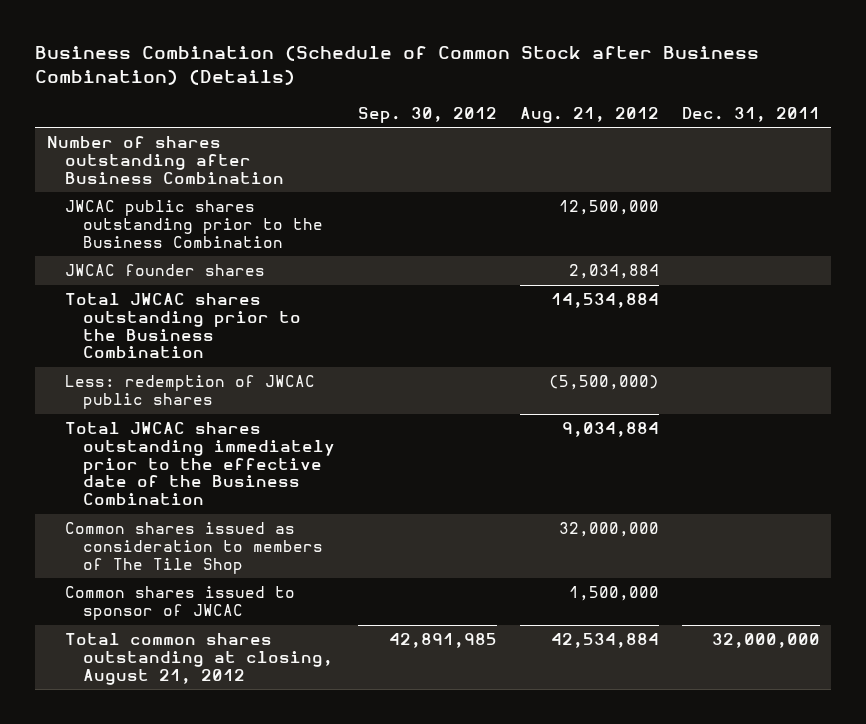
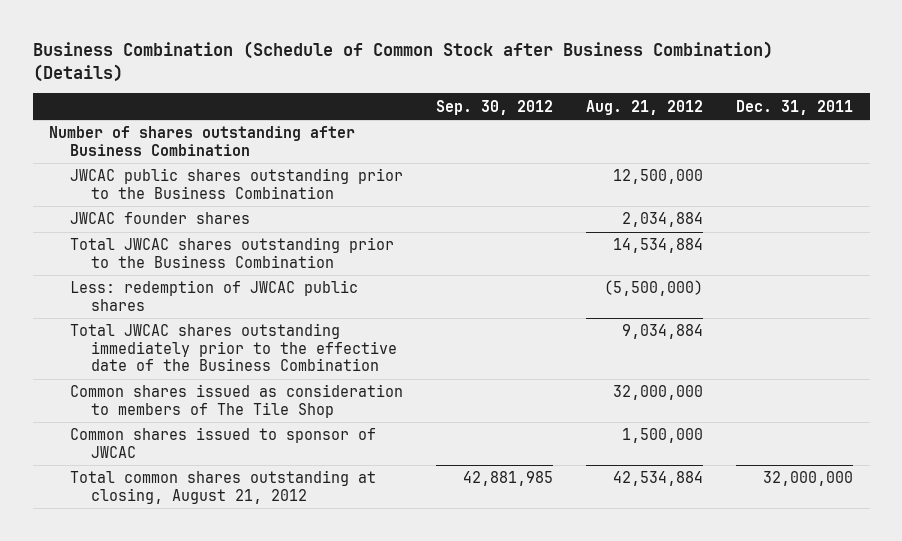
- Total common shares outstanding at closing, August 21, 2012 | 42,891,985 | 42,534,884 | 32,000,000
+ Total common shares outstanding at closing, August 21, 2012 | 42,881,985 | 42,534,884 | 32,000,000

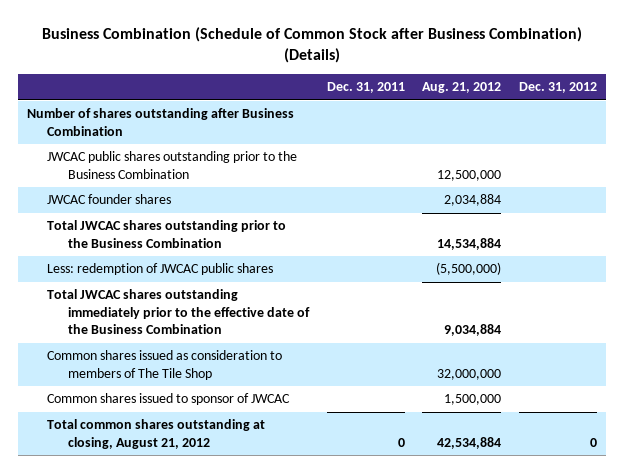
- | Sep. 30, 2012 | Aug. 21, 2012 | Dec. 31, 2011
+ | Dec. 31, 2011 | Aug. 21, 2012 | Dec. 31, 2012
- Total common shares outstanding at closing, August 21, 2012 | 42,881,985 | 42,534,884 | 32,000,000
+ Total common shares outstanding at closing, August 21, 2012 | 0 | 42,534,884 | 0

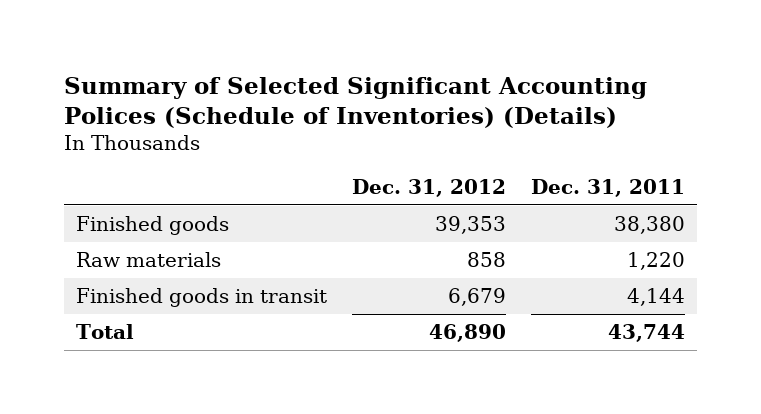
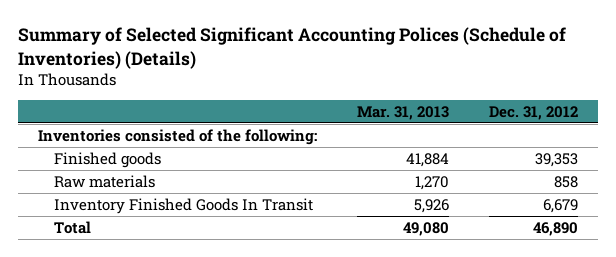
- | Dec. 31, 2012 | Dec. 31, 2011
+ | Mar. 31, 2013 | Dec. 31, 2012
+ Inventories consisted of the following:
- Finished goods in transit | 6,679 | 4,144
+ Inventory Finished Goods In Transit | 5,926 | 6,679

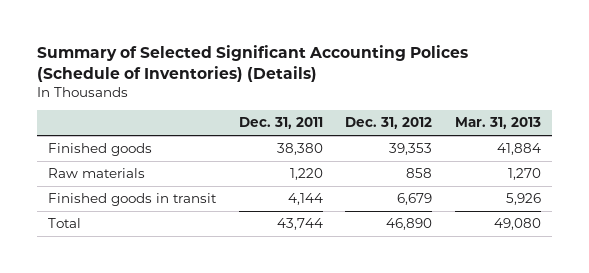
- | Mar. 31, 2013 | Dec. 31, 2012
+ | Dec. 31, 2011 | Dec. 31, 2012 | Mar. 31, 2013
- Inventories consisted of the following:
- Inventory Finished Goods In Transit | 5,926 | 6,679
+ Finished goods in transit | 4,144 | 6,679 | 5,926

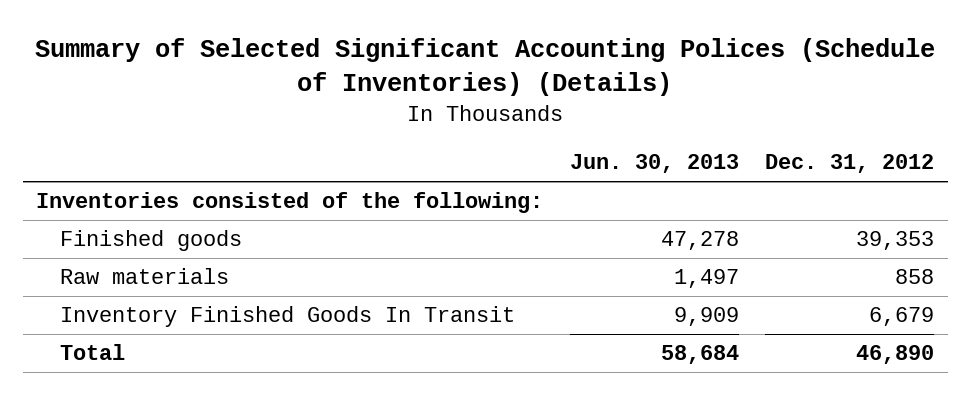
- | Dec. 31, 2011 | Dec. 31, 2012 | Mar. 31, 2013
+ | Jun. 30, 2013 | Dec. 31, 2012
+ Inventories consisted of the following:
- Finished goods in transit | 4,144 | 6,679 | 5,926
+ Inventory Finished Goods In Transit | 9,909 | 6,679

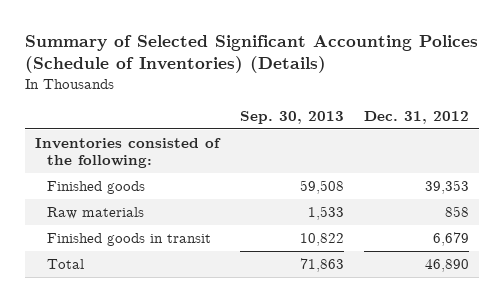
- | Jun. 30, 2013 | Dec. 31, 2012
+ | Sep. 30, 2013 | Dec. 31, 2012
- Inventory Finished Goods In Transit | 9,909 | 6,679
+ Finished goods in transit | 10,822 | 6,679

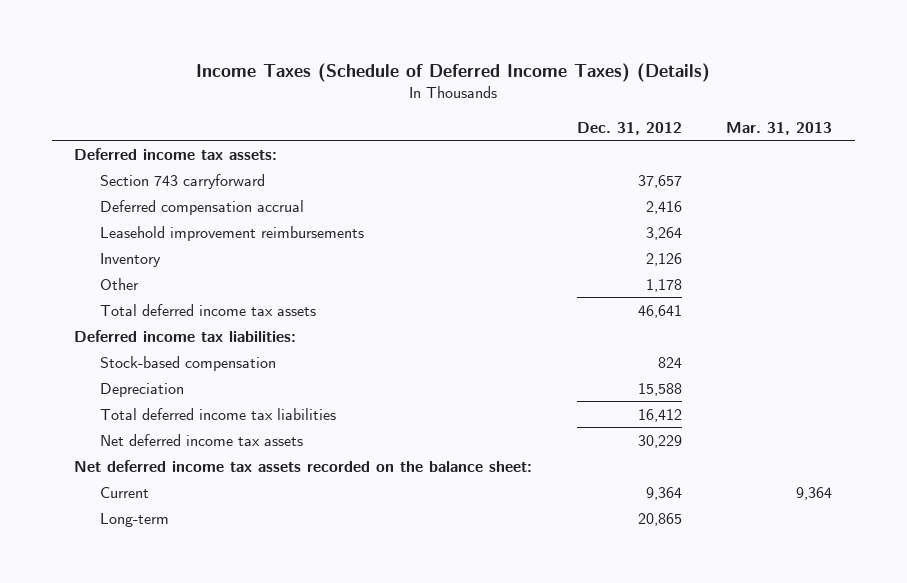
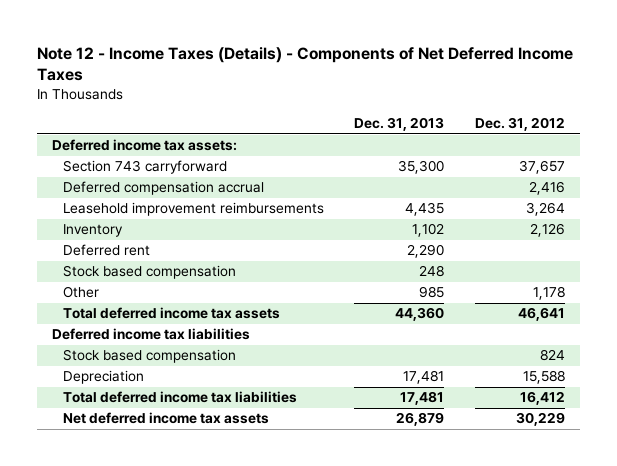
- Income Taxes (Schedule of Deferred Income Taxes) (Details)
+ Note 12 - Income Taxes (Details) - Components of Net Deferred Income Taxes
- | Dec. 31, 2012 | Mar. 31, 2013
+ | Dec. 31, 2013 | Dec. 31, 2012
+ Deferred rent | 2,290 |
+ Stock based compensation | 248 |
- Deferred income tax liabilities:
- Stock-based compensation | 824 |
+ Deferred income tax liabilities
+ Stock based compensation | | 824
- Net deferred income tax assets recorded on the balance sheet:
- Current | 9,364 | 9,364
- Long-term | 20,865 |

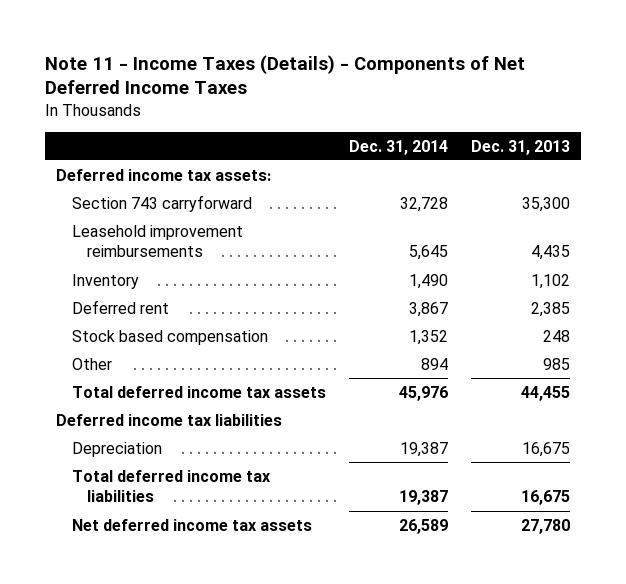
- Note 12 - Income Taxes (Details) - Components of Net Deferred Income Taxes
+ Note 11 - Income Taxes (Details) - Components of Net Deferred Income Taxes
- | Dec. 31, 2013 | Dec. 31, 2012
+ | Dec. 31, 2014 | Dec. 31, 2013
- Deferred compensation accrual | | 2,416
- Deferred rent | 2,290 |
+ Deferred rent | 3,867 | 2,385
- Total deferred income tax assets | 44,360 | 46,641
+ Total deferred income tax assets | 45,976 | 44,455
- Stock based compensation | | 824
- Depreciation | 17,481 | 15,588
- Total deferred income tax liabilities | 17,481 | 16,412
- Net deferred income tax assets | 26,879 | 30,229
+ Depreciation | 19,387 | 16,675
+ Total deferred income tax liabilities | 19,387 | 16,675
+ Net deferred income tax assets | 26,589 | 27,780

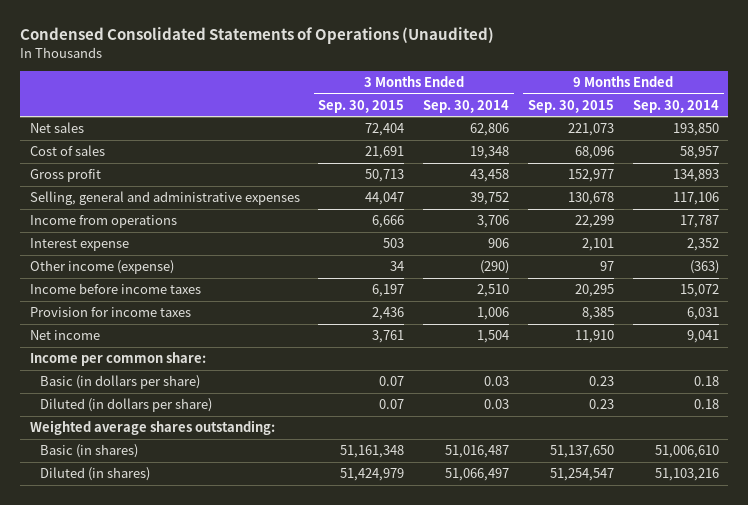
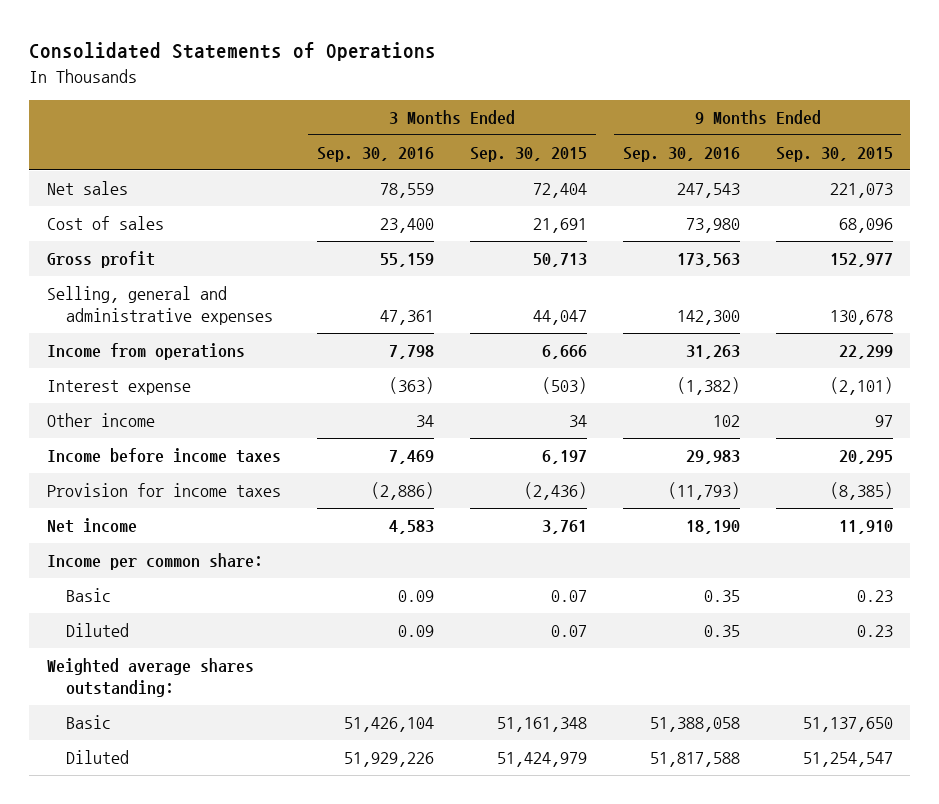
- Condensed Consolidated Statements of Operations (Unaudited)
+ Consolidated Statements of Operations
- | 3 Months Ended Sep. 30, 2015 | 3 Months Ended Sep. 30, 2014 | 9 Months Ended Sep. 30, 2015 | 9 Months Ended Sep. 30, 2014
+ | 3 Months Ended Sep. 30, 2016 | 3 Months Ended Sep. 30, 2015 | 9 Months Ended Sep. 30, 2016 | 9 Months Ended Sep. 30, 2015
- Interest expense | 503 | 906 | 2,101 | 2,352
- Other income (expense) | 34 | (290) | 97 | (363)
+ Interest expense | (363) | (503) | (1,382) | (2,101)
+ Other income | 34 | 34 | 102 | 97
- Provision for income taxes | 2,436 | 1,006 | 8,385 | 6,031
+ Provision for income taxes | (2,886) | (2,436) | (11,793) | (8,385)
- Basic (in dollars per share) | 0.07 | 0.03 | 0.23 | 0.18
- Diluted (in dollars per share) | 0.07 | 0.03 | 0.23 | 0.18
+ Basic | 0.09 | 0.07 | 0.35 | 0.23
+ Diluted | 0.09 | 0.07 | 0.35 | 0.23
- Basic (in shares) | 51,161,348 | 51,016,487 | 51,137,650 | 51,006,610
- Diluted (in shares) | 51,424,979 | 51,066,497 | 51,254,547 | 51,103,216
+ Basic | 51,426,104 | 51,161,348 | 51,388,058 | 51,137,650
+ Diluted | 51,929,226 | 51,424,979 | 51,817,588 | 51,254,547

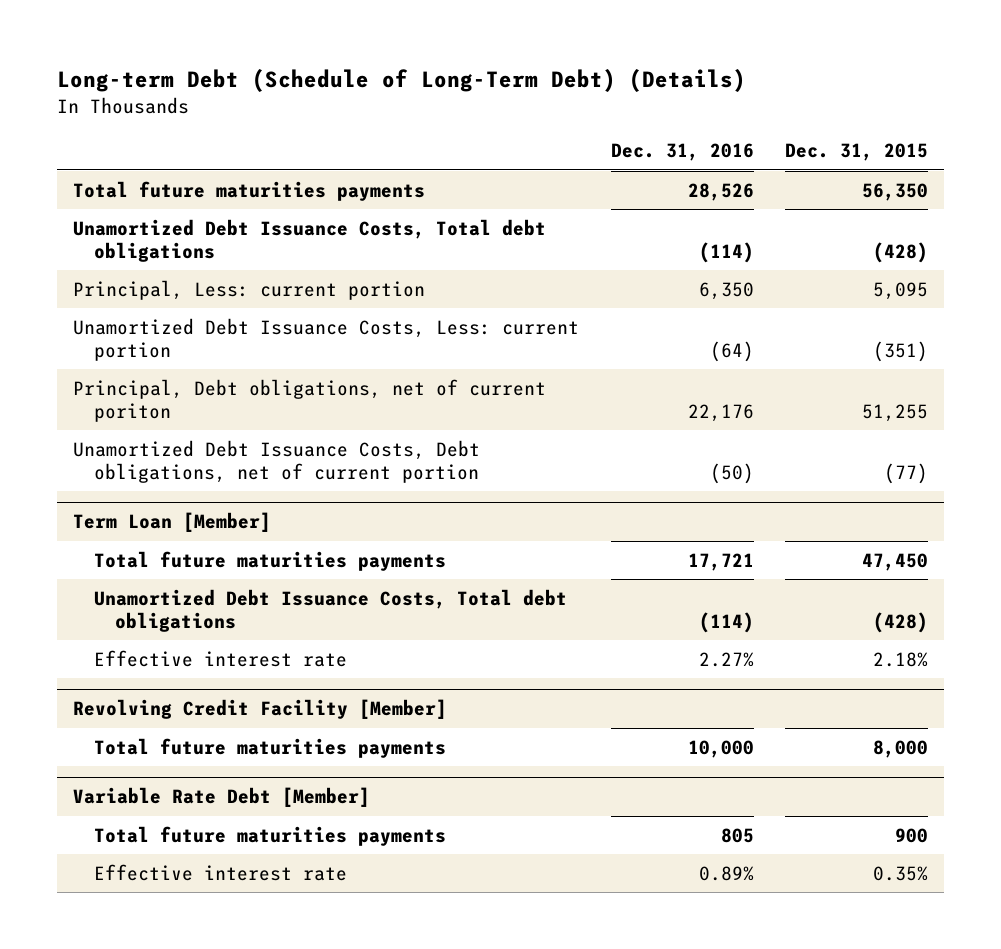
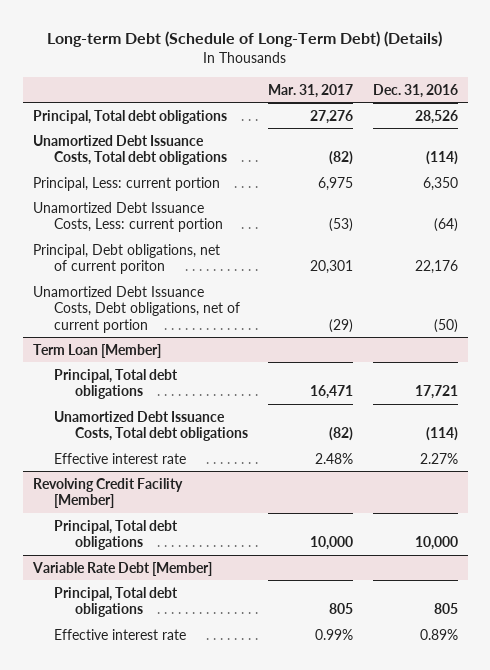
- | Dec. 31, 2016 | Dec. 31, 2015
+ | Mar. 31, 2017 | Dec. 31, 2016
- Total future maturities payments | 28,526 | 56,350
+ Principal, Total debt obligations | 27,276 | 28,526
@ Term Loan [Member]
- Total future maturities payments | 17,721 | 47,450
+ Principal, Total debt obligations | 16,471 | 17,721
@ Revolving Credit Facility [Member]
- Total future maturities payments | 10,000 | 8,000
+ Principal, Total debt obligations | 10,000 | 10,000
@ Variable Rate Debt [Member]
- Total future maturities payments | 805 | 900
+ Principal, Total debt obligations | 805 | 805

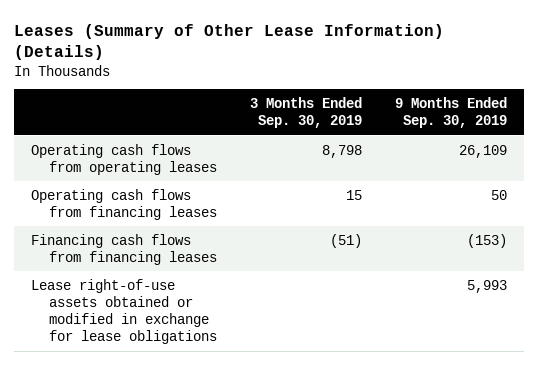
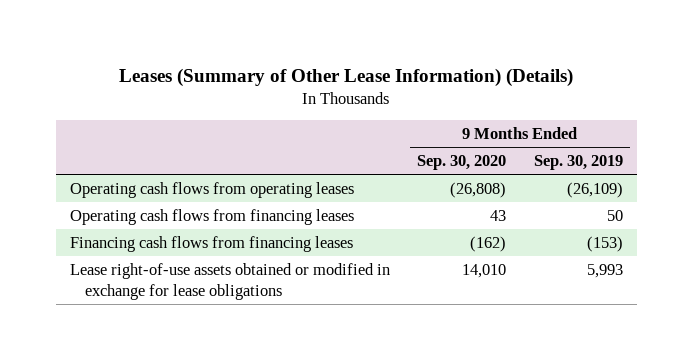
- | 3 Months Ended Sep. 30, 2019 | 9 Months Ended Sep. 30, 2019
+ | 9 Months Ended Sep. 30, 2020 | 9 Months Ended Sep. 30, 2019
- Operating cash flows from operating leases | 8,798 | 26,109
+ Operating cash flows from operating leases | (26,808) | (26,109)

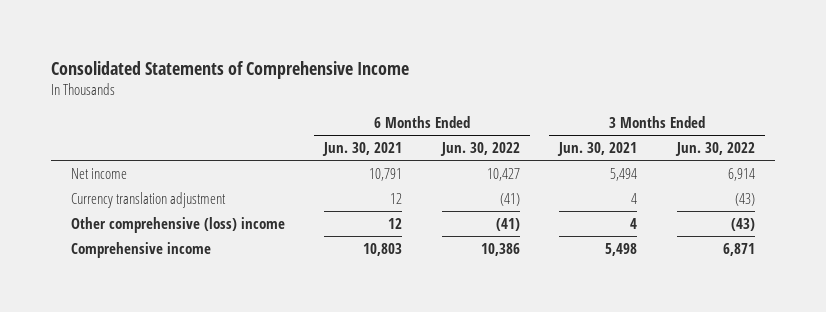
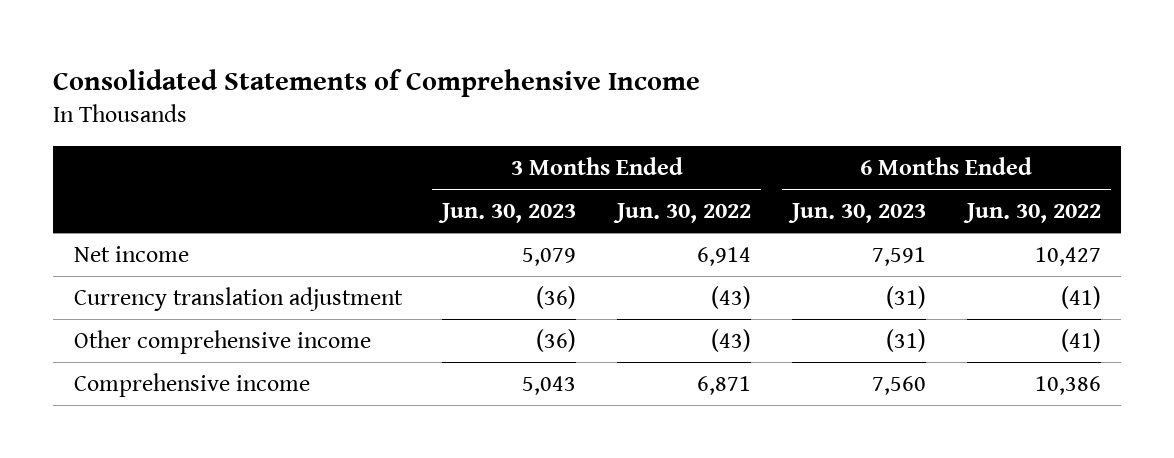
- | 6 Months Ended Jun. 30, 2021 | 6 Months Ended Jun. 30, 2022 | 3 Months Ended Jun. 30, 2021 | 3 Months Ended Jun. 30, 2022
+ | 3 Months Ended Jun. 30, 2023 | 3 Months Ended Jun. 30, 2022 | 6 Months Ended Jun. 30, 2023 | 6 Months Ended Jun. 30, 2022
- Other comprehensive (loss) income | 12 | (41) | 4 | (43)
+ Other comprehensive income | (36) | (43) | (31) | (41)

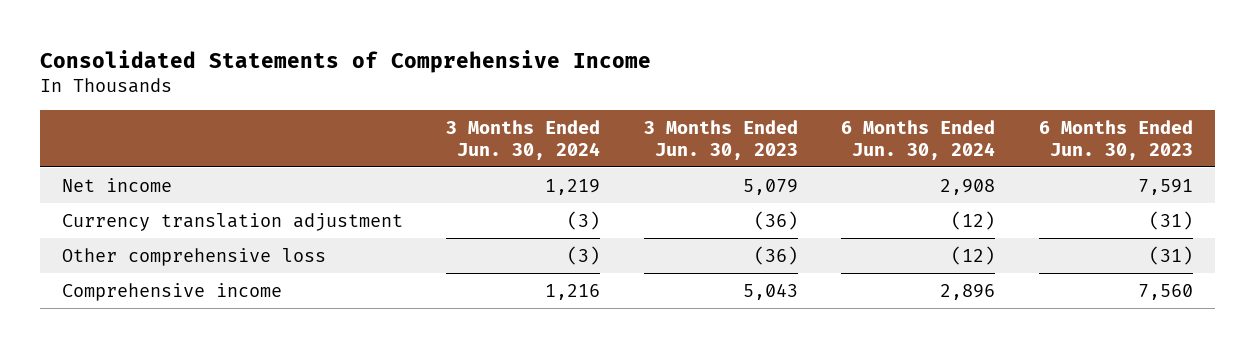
- | 3 Months Ended Jun. 30, 2023 | 3 Months Ended Jun. 30, 2022 | 6 Months Ended Jun. 30, 2023 | 6 Months Ended Jun. 30, 2022
+ | 3 Months Ended Jun. 30, 2024 | 3 Months Ended Jun. 30, 2023 | 6 Months Ended Jun. 30, 2024 | 6 Months Ended Jun. 30, 2023
- Other comprehensive income | (36) | (43) | (31) | (41)
+ Other comprehensive loss | (3) | (36) | (12) | (31)

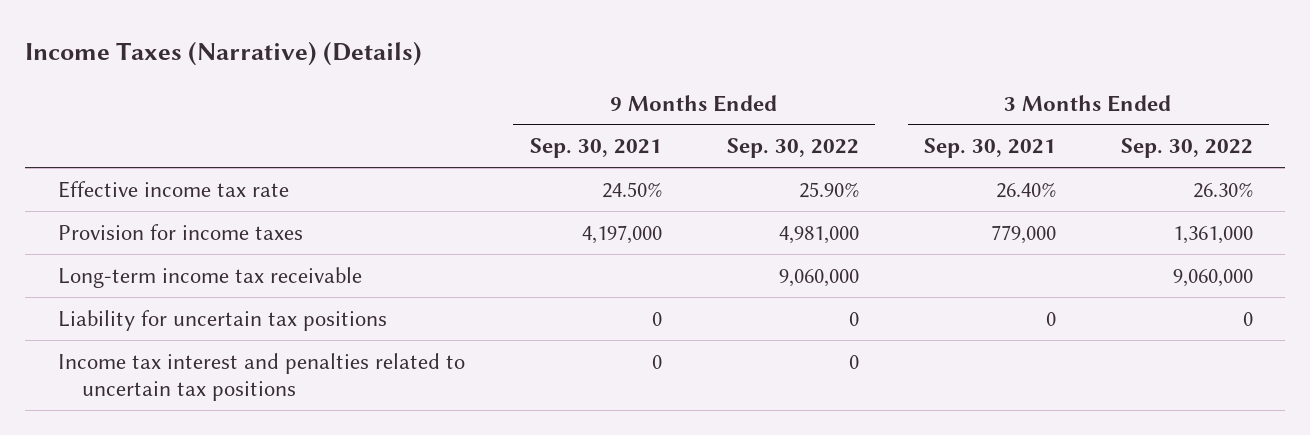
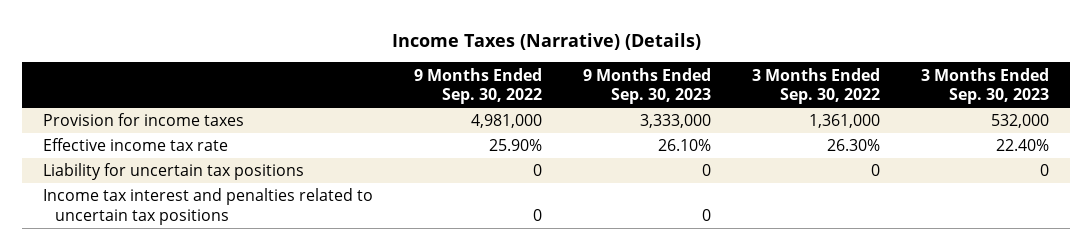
- | 9 Months Ended Sep. 30, 2021 | 9 Months Ended Sep. 30, 2022 | 3 Months Ended Sep. 30, 2021 | 3 Months Ended Sep. 30, 2022
+ | 9 Months Ended Sep. 30, 2022 | 9 Months Ended Sep. 30, 2023 | 3 Months Ended Sep. 30, 2022 | 3 Months Ended Sep. 30, 2023
- Long-term income tax receivable | | 9,060,000 | | 9,060,000
moved down: Effective income tax rate | 25.90% | 26.10% | 26.30% | 22.40%

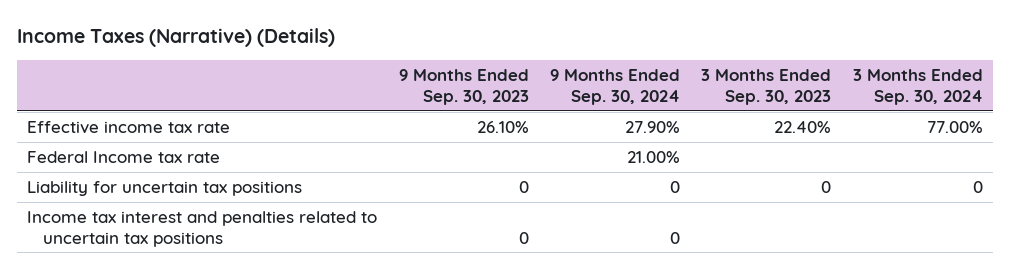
- | 9 Months Ended Sep. 30, 2022 | 9 Months Ended Sep. 30, 2023 | 3 Months Ended Sep. 30, 2022 | 3 Months Ended Sep. 30, 2023
+ | 9 Months Ended Sep. 30, 2023 | 9 Months Ended Sep. 30, 2024 | 3 Months Ended Sep. 30, 2023 | 3 Months Ended Sep. 30, 2024
- Provision for income taxes | 4,981,000 | 3,333,000 | 1,361,000 | 532,000
+ Federal Income tax rate | | 21.00% | |

